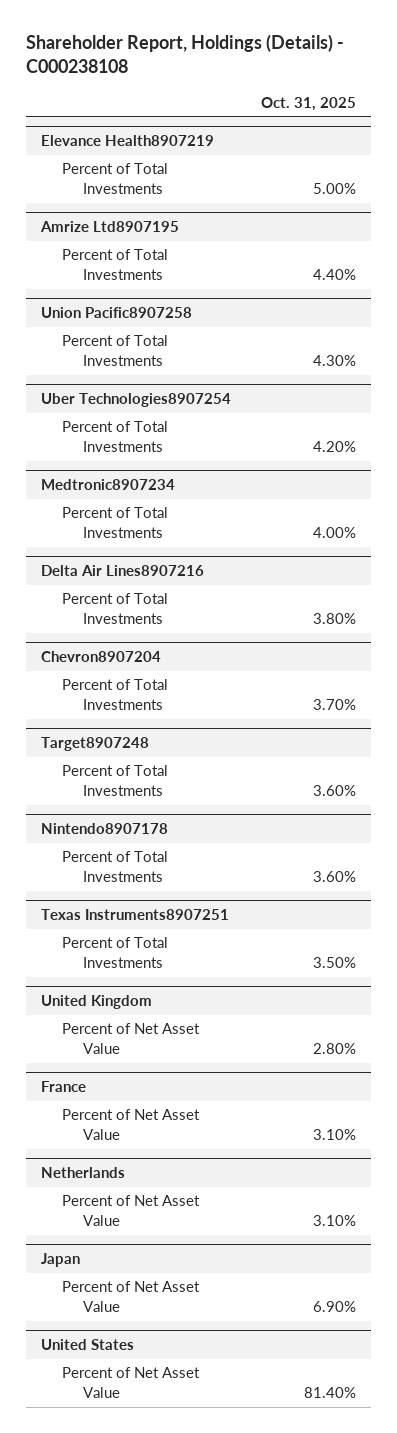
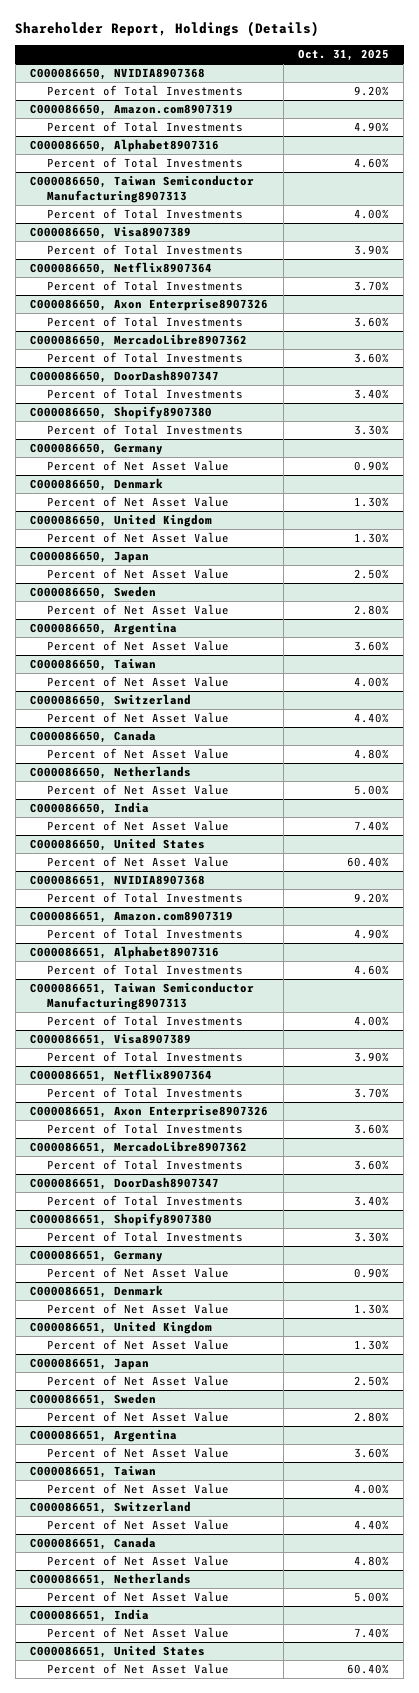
- Shareholder Report, Holdings (Details) - C000238108
+ Shareholder Report, Holdings (Details)
- Elevance Health8907219
- Percent of Total Investments | 5.00%
- Amrize Ltd8907195
- Percent of Total Investments | 4.40%
- Union Pacific8907258
- Percent of Total Investments | 4.30%
- Uber Technologies8907254
- Percent of Total Investments | 4.20%
- Medtronic8907234
+ C000086650, NVIDIA8907368
+ Percent of Total Investments | 9.20%
+ C000086650, Amazon.com8907319
+ Percent of Total Investments | 4.90%
+ C000086650, Alphabet8907316
+ Percent of Total Investments | 4.60%
+ C000086650, Taiwan Semiconductor Manufacturing8907313
- Delta Air Lines8907216
- Percent of Total Investments | 3.80%
- Chevron8907204
+ C000086650, Visa8907389
+ Percent of Total Investments | 3.90%
+ C000086650, Netflix8907364
- Target8907248
+ C000086650, Axon Enterprise8907326
- Nintendo8907178
+ C000086650, MercadoLibre8907362
- Texas Instruments8907251
- Percent of Total Investments | 3.50%
- United Kingdom
+ C000086650, DoorDash8907347
+ Percent of Total Investments | 3.40%
+ C000086650, Shopify8907380
+ Percent of Total Investments | 3.30%
+ C000086650, Germany
+ Percent of Net Asset Value | 0.90%
+ C000086650, Denmark
+ Percent of Net Asset Value | 1.30%
+ C000086650, United Kingdom
+ Percent of Net Asset Value | 1.30%
+ C000086650, Japan
+ Percent of Net Asset Value | 2.50%
+ C000086650, Sweden
- France
- Percent of Net Asset Value | 3.10%
- Netherlands
- Percent of Net Asset Value | 3.10%
- Japan
- Percent of Net Asset Value | 6.90%
- United States
- Percent of Net Asset Value | 81.40%
+ C000086650, Argentina
+ Percent of Net Asset Value | 3.60%
+ C000086650, Taiwan
+ Percent of Net Asset Value | 4.00%
+ C000086650, Switzerland
+ Percent of Net Asset Value | 4.40%
+ C000086650, Canada
+ Percent of Net Asset Value | 4.80%
+ C000086650, Netherlands
+ Percent of Net Asset Value | 5.00%
+ C000086650, India
+ Percent of Net Asset Value | 7.40%
+ C000086650, United States
+ Percent of Net Asset Value | 60.40%
+ C000086651, NVIDIA8907368
+ Percent of Total Investments | 9.20%
+ C000086651, Amazon.com8907319
+ Percent of Total Investments | 4.90%
+ C000086651, Alphabet8907316
+ Percent of Total Investments | 4.60%
+ C000086651, Taiwan Semiconductor Manufacturing8907313
+ Percent of Total Investments | 4.00%
+ C000086651, Visa8907389
+ Percent of Total Investments | 3.90%
+ C000086651, Netflix8907364
+ Percent of Total Investments | 3.70%
+ C000086651, Axon Enterprise8907326
+ Percent of Total Investments | 3.60%
+ C000086651, MercadoLibre8907362
+ Percent of Total Investments | 3.60%
+ C000086651, DoorDash8907347
+ Percent of Total Investments | 3.40%
+ C000086651, Shopify8907380
+ Percent of Total Investments | 3.30%
+ C000086651, Germany
+ Percent of Net Asset Value | 0.90%
+ C000086651, Denmark
+ Percent of Net Asset Value | 1.30%
+ C000086651, United Kingdom
+ Percent of Net Asset Value | 1.30%
+ C000086651, Japan
+ Percent of Net Asset Value | 2.50%
+ C000086651, Sweden
+ Percent of Net Asset Value | 2.80%
+ C000086651, Argentina
+ Percent of Net Asset Value | 3.60%
+ C000086651, Taiwan
+ Percent of Net Asset Value | 4.00%
+ C000086651, Switzerland
+ Percent of Net Asset Value | 4.40%
+ C000086651, Canada
+ Percent of Net Asset Value | 4.80%
+ C000086651, Netherlands
+ Percent of Net Asset Value | 5.00%
+ C000086651, India
+ Percent of Net Asset Value | 7.40%
+ C000086651, United States
+ Percent of Net Asset Value | 60.40%

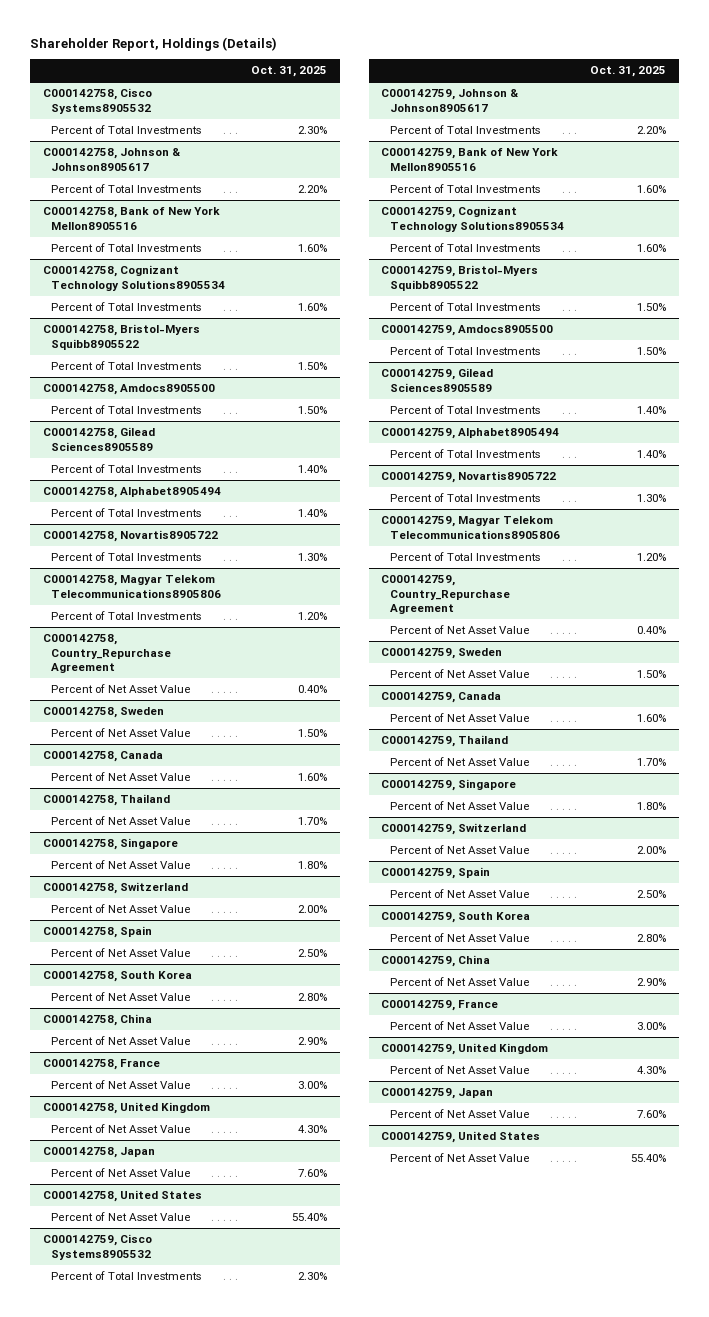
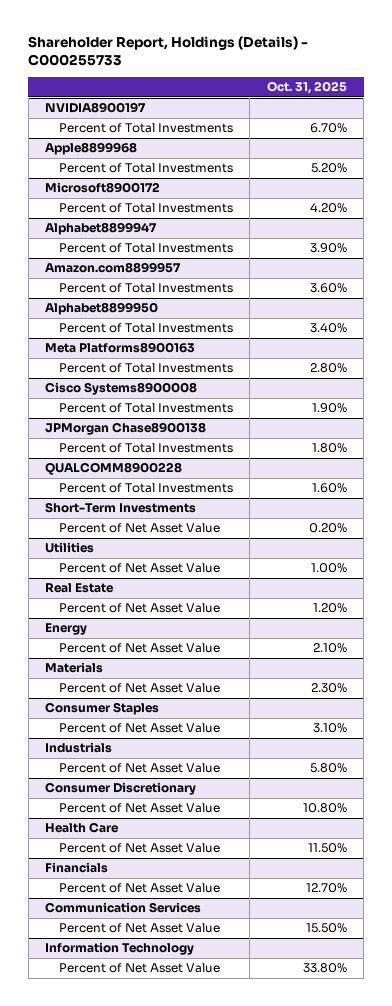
- Shareholder Report, Holdings (Details)
+ Shareholder Report, Holdings (Details) - C000255733
- C000142758, Cisco Systems8905532
- Percent of Total Investments | 2.30%
- C000142758, Johnson & Johnson8905617
- Percent of Total Investments | 2.20%
- C000142758, Bank of New York Mellon8905516
- Percent of Total Investments | 1.60%
- C000142758, Cognizant Technology Solutions8905534
- Percent of Total Investments | 1.60%
- C000142758, Bristol-Myers Squibb8905522
- Percent of Total Investments | 1.50%
- C000142758, Amdocs8905500
- Percent of Total Investments | 1.50%
- C000142758, Gilead Sciences8905589
- Percent of Total Investments | 1.40%
- C000142758, Alphabet8905494
- Percent of Total Investments | 1.40%
- C000142758, Novartis8905722
- Percent of Total Investments | 1.30%
- C000142758, Magyar Telekom Telecommunications8905806
- Percent of Total Investments | 1.20%
- C000142758, Country_Repurchase Agreement
- Percent of Net Asset Value | 0.40%
- C000142758, Sweden
- Percent of Net Asset Value | 1.50%
- C000142758, Canada
- Percent of Net Asset Value | 1.60%
- C000142758, Thailand
- Percent of Net Asset Value | 1.70%
- C000142758, Singapore
- Percent of Net Asset Value | 1.80%
- C000142758, Switzerland
- Percent of Net Asset Value | 2.00%
- C000142758, Spain
- Percent of Net Asset Value | 2.50%
- C000142758, South Korea
- Percent of Net Asset Value | 2.80%
- C000142758, China
- Percent of Net Asset Value | 2.90%
- C000142758, France
- Percent of Net Asset Value | 3.00%
- C000142758, United Kingdom
- Percent of Net Asset Value | 4.30%
- C000142758, Japan
- Percent of Net Asset Value | 7.60%
- C000142758, United States
- Percent of Net Asset Value | 55.40%
- C000142759, Cisco Systems8905532
- Percent of Total Investments | 2.30%
- C000142759, Johnson & Johnson8905617
- Percent of Total Investments | 2.20%
- C000142759, Bank of New York Mellon8905516
- Percent of Total Investments | 1.60%
- C000142759, Cognizant Technology Solutions8905534
+ NVIDIA8900197
+ Percent of Total Investments | 6.70%
+ Apple8899968
+ Percent of Total Investments | 5.20%
+ Microsoft8900172
+ Percent of Total Investments | 4.20%
+ Alphabet8899947
+ Percent of Total Investments | 3.90%
+ Amazon.com8899957
+ Percent of Total Investments | 3.60%
+ Alphabet8899950
+ Percent of Total Investments | 3.40%
+ Meta Platforms8900163
+ Percent of Total Investments | 2.80%
+ Cisco Systems8900008
+ Percent of Total Investments | 1.90%
+ JPMorgan Chase8900138
+ Percent of Total Investments | 1.80%
+ QUALCOMM8900228
- C000142759, Bristol-Myers Squibb8905522
- Percent of Total Investments | 1.50%
- C000142759, Amdocs8905500
- Percent of Total Investments | 1.50%
- C000142759, Gilead Sciences8905589
- Percent of Total Investments | 1.40%
- C000142759, Alphabet8905494
- Percent of Total Investments | 1.40%
- C000142759, Novartis8905722
- Percent of Total Investments | 1.30%
- C000142759, Magyar Telekom Telecommunications8905806
- Percent of Total Investments | 1.20%
- C000142759, Country_Repurchase Agreement
- Percent of Net Asset Value | 0.40%
- C000142759, Sweden
- Percent of Net Asset Value | 1.50%
- C000142759, Canada
- Percent of Net Asset Value | 1.60%
- C000142759, Thailand
- Percent of Net Asset Value | 1.70%
- C000142759, Singapore
- Percent of Net Asset Value | 1.80%
- C000142759, Switzerland
- Percent of Net Asset Value | 2.00%
- C000142759, Spain
- Percent of Net Asset Value | 2.50%
- C000142759, South Korea
- Percent of Net Asset Value | 2.80%
- C000142759, China
- Percent of Net Asset Value | 2.90%
- C000142759, France
- Percent of Net Asset Value | 3.00%
- C000142759, United Kingdom
- Percent of Net Asset Value | 4.30%
- C000142759, Japan
- Percent of Net Asset Value | 7.60%
- C000142759, United States
- Percent of Net Asset Value | 55.40%
+ Short-Term Investments
+ Percent of Net Asset Value | 0.20%
+ Utilities
+ Percent of Net Asset Value | 1.00%
+ Real Estate
+ Percent of Net Asset Value | 1.20%
+ Energy
+ Percent of Net Asset Value | 2.10%
+ Materials
+ Percent of Net Asset Value | 2.30%
+ Consumer Staples
+ Percent of Net Asset Value | 3.10%
+ Industrials
+ Percent of Net Asset Value | 5.80%
+ Consumer Discretionary
+ Percent of Net Asset Value | 10.80%
+ Health Care
+ Percent of Net Asset Value | 11.50%
+ Financials
+ Percent of Net Asset Value | 12.70%
+ Communication Services
+ Percent of Net Asset Value | 15.50%
+ Information Technology
+ Percent of Net Asset Value | 33.80%

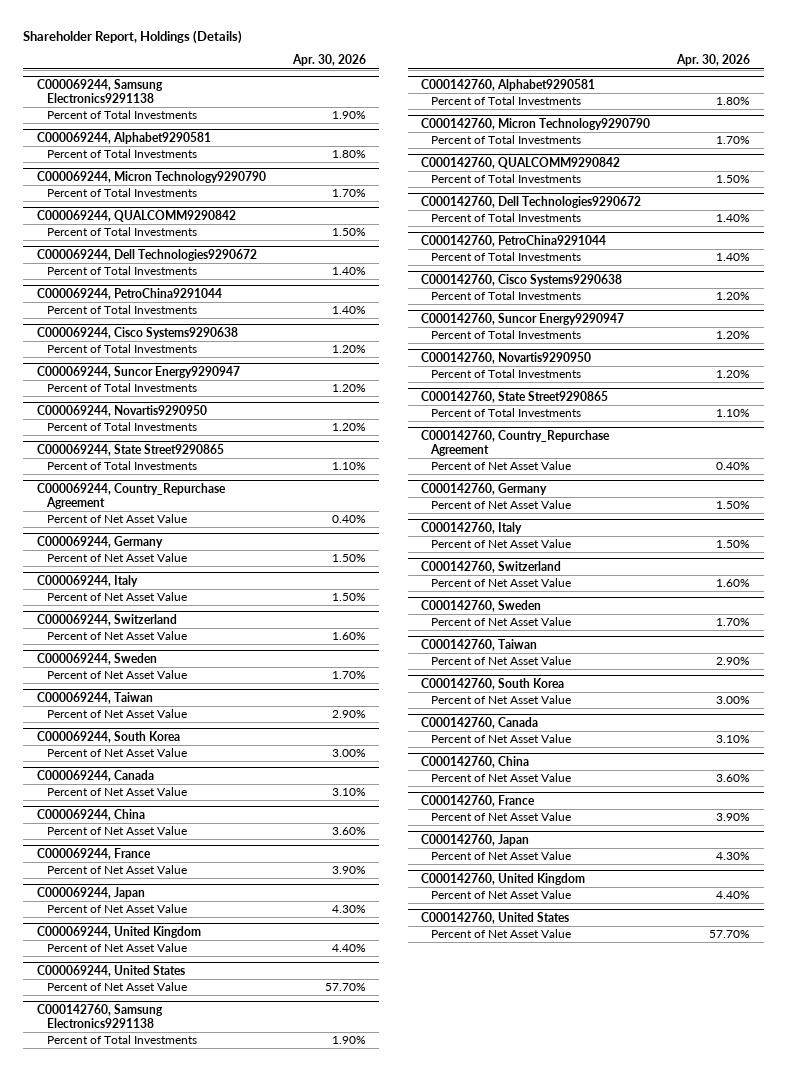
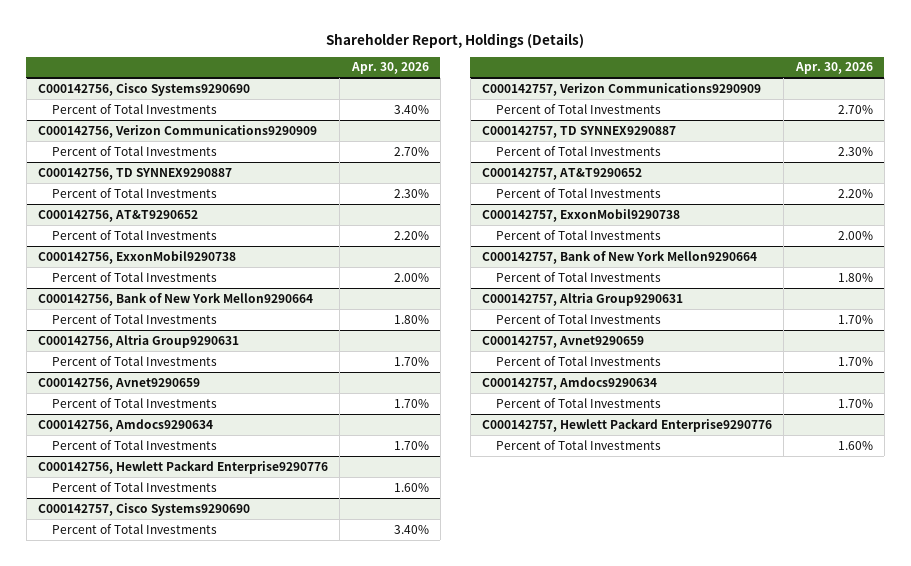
- C000069244, Samsung Electronics9291138
- Percent of Total Investments | 1.90%
- C000069244, Alphabet9290581
+ C000142756, Cisco Systems9290690
+ Percent of Total Investments | 3.40%
+ C000142756, Verizon Communications9290909
+ Percent of Total Investments | 2.70%
+ C000142756, TD SYNNEX9290887
+ Percent of Total Investments | 2.30%
+ C000142756, AT&T9290652
+ Percent of Total Investments | 2.20%
+ C000142756, ExxonMobil9290738
+ Percent of Total Investments | 2.00%
+ C000142756, Bank of New York Mellon9290664
- C000069244, Micron Technology9290790
+ C000142756, Altria Group9290631
- C000069244, QUALCOMM9290842
- Percent of Total Investments | 1.50%
- C000069244, Dell Technologies9290672
- Percent of Total Investments | 1.40%
- C000069244, PetroChina9291044
- Percent of Total Investments | 1.40%
- C000069244, Cisco Systems9290638
- Percent of Total Investments | 1.20%
- C000069244, Suncor Energy9290947
- Percent of Total Investments | 1.20%
- C000069244, Novartis9290950
- Percent of Total Investments | 1.20%
- C000069244, State Street9290865
- Percent of Total Investments | 1.10%
- C000069244, Country_Repurchase Agreement
- Percent of Net Asset Value | 0.40%
- C000069244, Germany
- Percent of Net Asset Value | 1.50%
- C000069244, Italy
- Percent of Net Asset Value | 1.50%
- C000069244, Switzerland
- Percent of Net Asset Value | 1.60%
- C000069244, Sweden
- Percent of Net Asset Value | 1.70%
- C000069244, Taiwan
- Percent of Net Asset Value | 2.90%
- C000069244, South Korea
- Percent of Net Asset Value | 3.00%
- C000069244, Canada
- Percent of Net Asset Value | 3.10%
- C000069244, China
- Percent of Net Asset Value | 3.60%
- C000069244, France
- Percent of Net Asset Value | 3.90%
- C000069244, Japan
- Percent of Net Asset Value | 4.30%
- C000069244, United Kingdom
- Percent of Net Asset Value | 4.40%
- C000069244, United States
- Percent of Net Asset Value | 57.70%
- C000142760, Samsung Electronics9291138
- Percent of Total Investments | 1.90%
- C000142760, Alphabet9290581
+ C000142756, Avnet9290659
+ Percent of Total Investments | 1.70%
+ C000142756, Amdocs9290634
+ Percent of Total Investments | 1.70%
+ C000142756, Hewlett Packard Enterprise9290776
+ Percent of Total Investments | 1.60%
+ C000142757, Cisco Systems9290690
+ Percent of Total Investments | 3.40%
+ C000142757, Verizon Communications9290909
+ Percent of Total Investments | 2.70%
+ C000142757, TD SYNNEX9290887
+ Percent of Total Investments | 2.30%
+ C000142757, AT&T9290652
+ Percent of Total Investments | 2.20%
+ C000142757, ExxonMobil9290738
+ Percent of Total Investments | 2.00%
+ C000142757, Bank of New York Mellon9290664
- C000142760, Micron Technology9290790
+ C000142757, Altria Group9290631
- C000142760, QUALCOMM9290842
- Percent of Total Investments | 1.50%
- C000142760, Dell Technologies9290672
- Percent of Total Investments | 1.40%
- C000142760, PetroChina9291044
- Percent of Total Investments | 1.40%
- C000142760, Cisco Systems9290638
- Percent of Total Investments | 1.20%
- C000142760, Suncor Energy9290947
- Percent of Total Investments | 1.20%
- C000142760, Novartis9290950
- Percent of Total Investments | 1.20%
- C000142760, State Street9290865
- Percent of Total Investments | 1.10%
- C000142760, Country_Repurchase Agreement
- Percent of Net Asset Value | 0.40%
- C000142760, Germany
- Percent of Net Asset Value | 1.50%
- C000142760, Italy
- Percent of Net Asset Value | 1.50%
- C000142760, Switzerland
- Percent of Net Asset Value | 1.60%
- C000142760, Sweden
- Percent of Net Asset Value | 1.70%
- C000142760, Taiwan
- Percent of Net Asset Value | 2.90%
- C000142760, South Korea
- Percent of Net Asset Value | 3.00%
- C000142760, Canada
- Percent of Net Asset Value | 3.10%
- C000142760, China
- Percent of Net Asset Value | 3.60%
- C000142760, France
- Percent of Net Asset Value | 3.90%
- C000142760, Japan
- Percent of Net Asset Value | 4.30%
- C000142760, United Kingdom
- Percent of Net Asset Value | 4.40%
- C000142760, United States
- Percent of Net Asset Value | 57.70%
+ C000142757, Avnet9290659
+ Percent of Total Investments | 1.70%
+ C000142757, Amdocs9290634
+ Percent of Total Investments | 1.70%
+ C000142757, Hewlett Packard Enterprise9290776
+ Percent of Total Investments | 1.60%

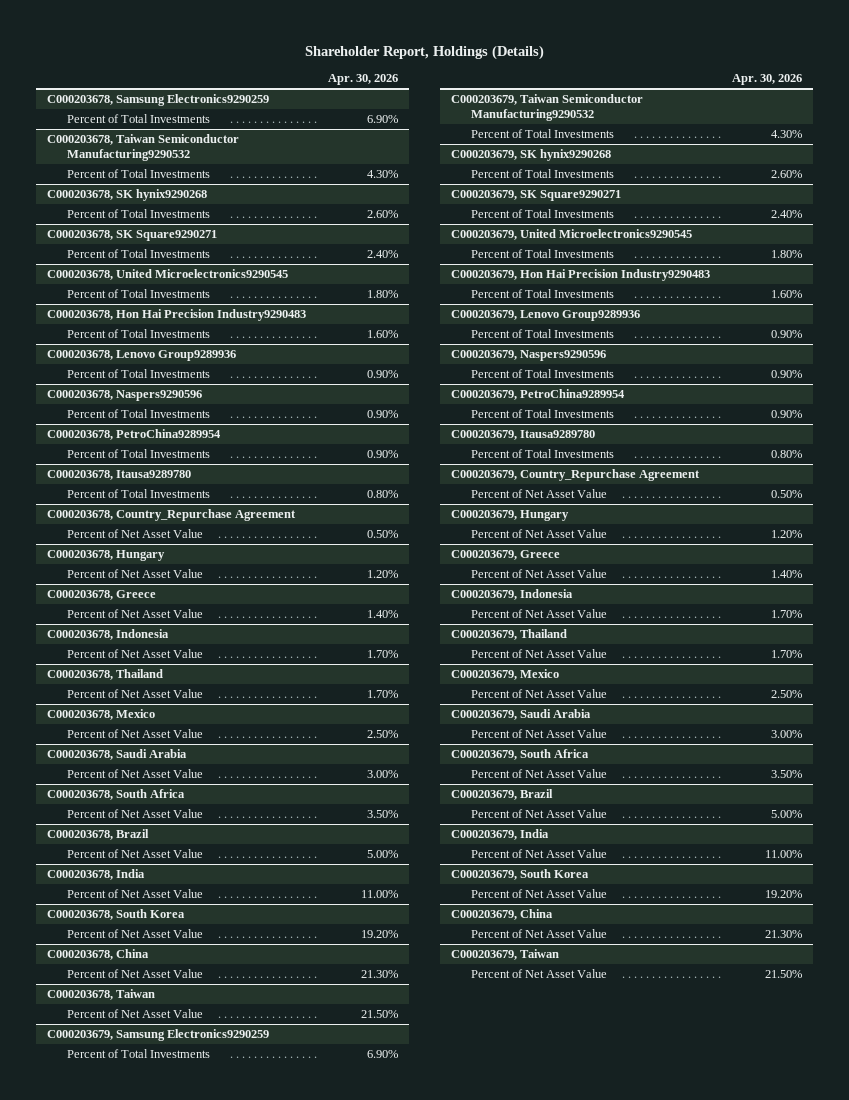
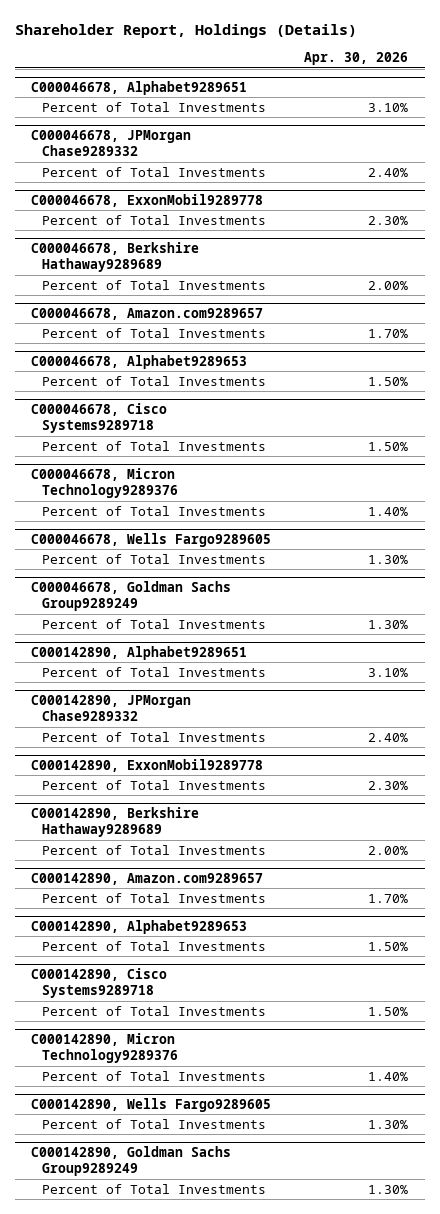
- C000203678, Samsung Electronics9290259
- Percent of Total Investments | 6.90%
- C000203678, Taiwan Semiconductor Manufacturing9290532
- Percent of Total Investments | 4.30%
- C000203678, SK hynix9290268
- Percent of Total Investments | 2.60%
- C000203678, SK Square9290271
+ C000046678, Alphabet9289651
+ Percent of Total Investments | 3.10%
+ C000046678, JPMorgan Chase9289332
- C000203678, United Microelectronics9290545
- Percent of Total Investments | 1.80%
- C000203678, Hon Hai Precision Industry9290483
- Percent of Total Investments | 1.60%
- C000203678, Lenovo Group9289936
- Percent of Total Investments | 0.90%
- C000203678, Naspers9290596
- Percent of Total Investments | 0.90%
- C000203678, PetroChina9289954
- Percent of Total Investments | 0.90%
- C000203678, Itausa9289780
- Percent of Total Investments | 0.80%
- C000203678, Country_Repurchase Agreement
- Percent of Net Asset Value | 0.50%
- C000203678, Hungary
- Percent of Net Asset Value | 1.20%
- C000203678, Greece
- Percent of Net Asset Value | 1.40%
- C000203678, Indonesia
- Percent of Net Asset Value | 1.70%
- C000203678, Thailand
- Percent of Net Asset Value | 1.70%
- C000203678, Mexico
- Percent of Net Asset Value | 2.50%
- C000203678, Saudi Arabia
- Percent of Net Asset Value | 3.00%
- C000203678, South Africa
- Percent of Net Asset Value | 3.50%
- C000203678, Brazil
- Percent of Net Asset Value | 5.00%
- C000203678, India
- Percent of Net Asset Value | 11.00%
- C000203678, South Korea
- Percent of Net Asset Value | 19.20%
- C000203678, China
- Percent of Net Asset Value | 21.30%
- C000203678, Taiwan
- Percent of Net Asset Value | 21.50%
- C000203679, Samsung Electronics9290259
- Percent of Total Investments | 6.90%
- C000203679, Taiwan Semiconductor Manufacturing9290532
- Percent of Total Investments | 4.30%
- C000203679, SK hynix9290268
- Percent of Total Investments | 2.60%
- C000203679, SK Square9290271
+ C000046678, ExxonMobil9289778
+ Percent of Total Investments | 2.30%
+ C000046678, Berkshire Hathaway9289689
+ Percent of Total Investments | 2.00%
+ C000046678, Amazon.com9289657
+ Percent of Total Investments | 1.70%
+ C000046678, Alphabet9289653
+ Percent of Total Investments | 1.50%
+ C000046678, Cisco Systems9289718
+ Percent of Total Investments | 1.50%
+ C000046678, Micron Technology9289376
+ Percent of Total Investments | 1.40%
+ C000046678, Wells Fargo9289605
+ Percent of Total Investments | 1.30%
+ C000046678, Goldman Sachs Group9289249
+ Percent of Total Investments | 1.30%
+ C000142890, Alphabet9289651
+ Percent of Total Investments | 3.10%
+ C000142890, JPMorgan Chase9289332
- C000203679, United Microelectronics9290545
- Percent of Total Investments | 1.80%
- C000203679, Hon Hai Precision Industry9290483
- Percent of Total Investments | 1.60%
- C000203679, Lenovo Group9289936
- Percent of Total Investments | 0.90%
- C000203679, Naspers9290596
- Percent of Total Investments | 0.90%
- C000203679, PetroChina9289954
- Percent of Total Investments | 0.90%
- C000203679, Itausa9289780
- Percent of Total Investments | 0.80%
- C000203679, Country_Repurchase Agreement
- Percent of Net Asset Value | 0.50%
- C000203679, Hungary
- Percent of Net Asset Value | 1.20%
- C000203679, Greece
- Percent of Net Asset Value | 1.40%
- C000203679, Indonesia
- Percent of Net Asset Value | 1.70%
- C000203679, Thailand
- Percent of Net Asset Value | 1.70%
- C000203679, Mexico
- Percent of Net Asset Value | 2.50%
- C000203679, Saudi Arabia
- Percent of Net Asset Value | 3.00%
- C000203679, South Africa
- Percent of Net Asset Value | 3.50%
- C000203679, Brazil
- Percent of Net Asset Value | 5.00%
- C000203679, India
- Percent of Net Asset Value | 11.00%
- C000203679, South Korea
- Percent of Net Asset Value | 19.20%
- C000203679, China
- Percent of Net Asset Value | 21.30%
- C000203679, Taiwan
- Percent of Net Asset Value | 21.50%
+ C000142890, ExxonMobil9289778
+ Percent of Total Investments | 2.30%
+ C000142890, Berkshire Hathaway9289689
+ Percent of Total Investments | 2.00%
+ C000142890, Amazon.com9289657
+ Percent of Total Investments | 1.70%
+ C000142890, Alphabet9289653
+ Percent of Total Investments | 1.50%
+ C000142890, Cisco Systems9289718
+ Percent of Total Investments | 1.50%
+ C000142890, Micron Technology9289376
+ Percent of Total Investments | 1.40%
+ C000142890, Wells Fargo9289605
+ Percent of Total Investments | 1.30%
+ C000142890, Goldman Sachs Group9289249
+ Percent of Total Investments | 1.30%

